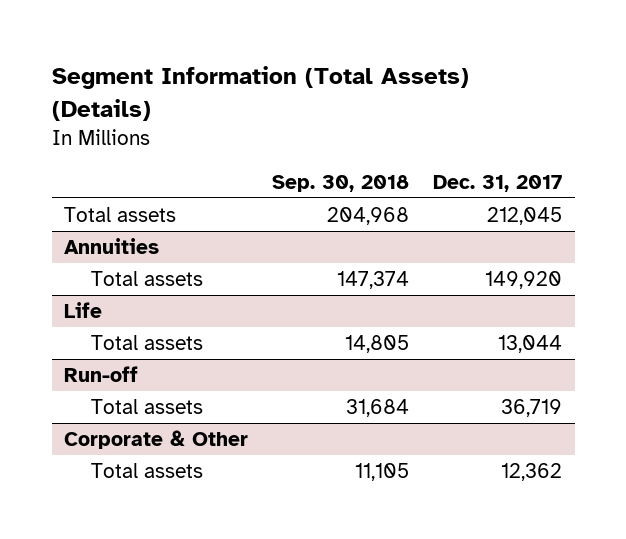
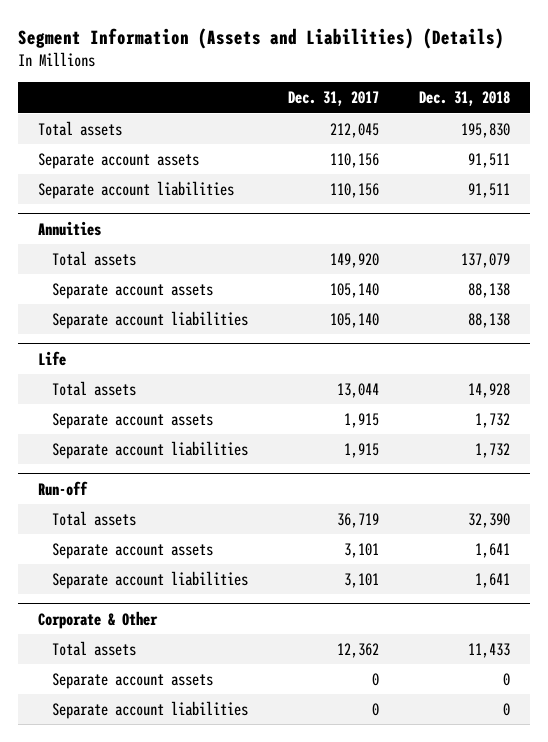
- Segment Information (Total Assets) (Details)
+ Segment Information (Assets and Liabilities) (Details)
- | Sep. 30, 2018 | Dec. 31, 2017
+ | Dec. 31, 2017 | Dec. 31, 2018
+ Separate account assets | 110,156 | 91,511
+ Separate account liabilities | 110,156 | 91,511
@ Annuities
+ Separate account assets | 105,140 | 88,138
+ Separate account liabilities | 105,140 | 88,138
@ Life
+ Separate account assets | 1,915 | 1,732
+ Separate account liabilities | 1,915 | 1,732
@ Run-off
+ Separate account assets | 3,101 | 1,641
+ Separate account liabilities | 3,101 | 1,641
@ Corporate & Other
+ Separate account assets | 0 | 0
+ Separate account liabilities | 0 | 0

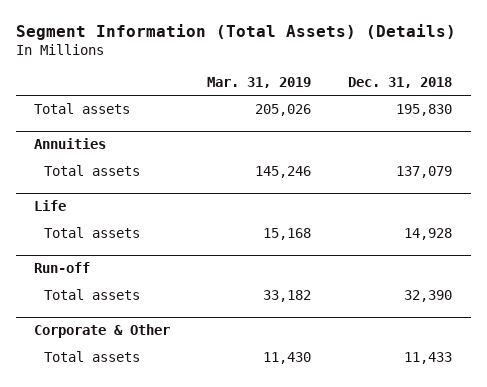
- Segment Information (Assets and Liabilities) (Details)
+ Segment Information (Total Assets) (Details)
- | Dec. 31, 2017 | Dec. 31, 2018
+ | Mar. 31, 2019 | Dec. 31, 2018
- Separate account assets | 110,156 | 91,511
- Separate account liabilities | 110,156 | 91,511
@ Annuities
- Separate account assets | 105,140 | 88,138
- Separate account liabilities | 105,140 | 88,138
@ Life
- Separate account assets | 1,915 | 1,732
- Separate account liabilities | 1,915 | 1,732
@ Run-off
- Separate account assets | 3,101 | 1,641
- Separate account liabilities | 3,101 | 1,641
@ Corporate & Other
- Separate account assets | 0 | 0
- Separate account liabilities | 0 | 0

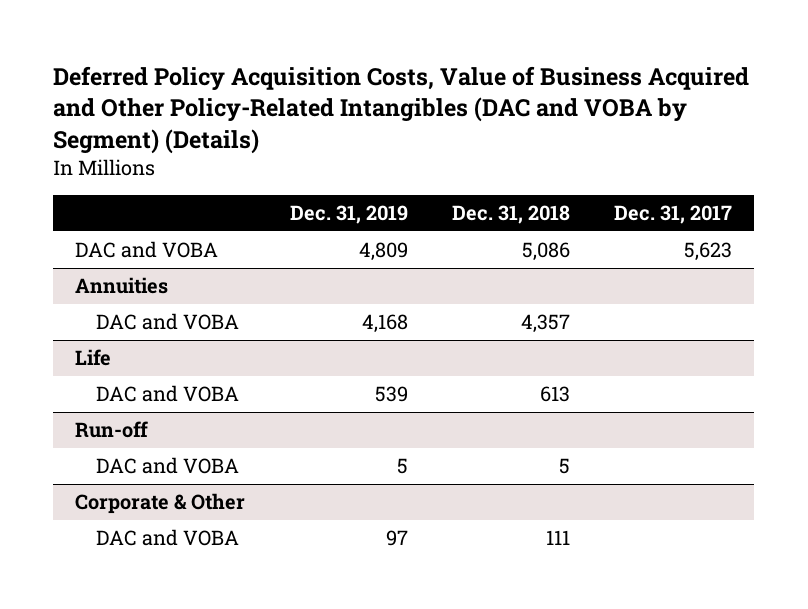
- Segment Information (Total Assets) (Details)
+ Deferred Policy Acquisition Costs, Value of Business Acquired and Other Policy-Related Intangibles (DAC and VOBA by Segment) (Details)
- | Mar. 31, 2019 | Dec. 31, 2018
+ | Dec. 31, 2019 | Dec. 31, 2018 | Dec. 31, 2017
- Total assets | 205,026 | 195,830
+ DAC and VOBA | 4,809 | 5,086 | 5,623
@ Annuities
- Total assets | 145,246 | 137,079
+ DAC and VOBA | 4,168 | 4,357 |
@ Life
- Total assets | 15,168 | 14,928
+ DAC and VOBA | 539 | 613 |
@ Run-off
- Total assets | 33,182 | 32,390
+ DAC and VOBA | 5 | 5 |
@ Corporate & Other
- Total assets | 11,430 | 11,433
+ DAC and VOBA | 97 | 111 |

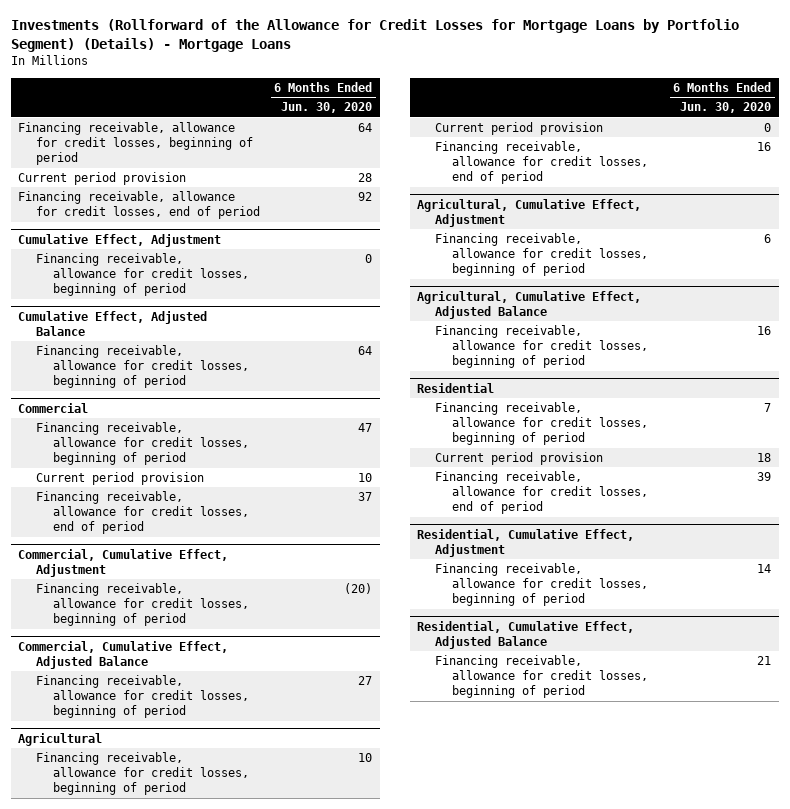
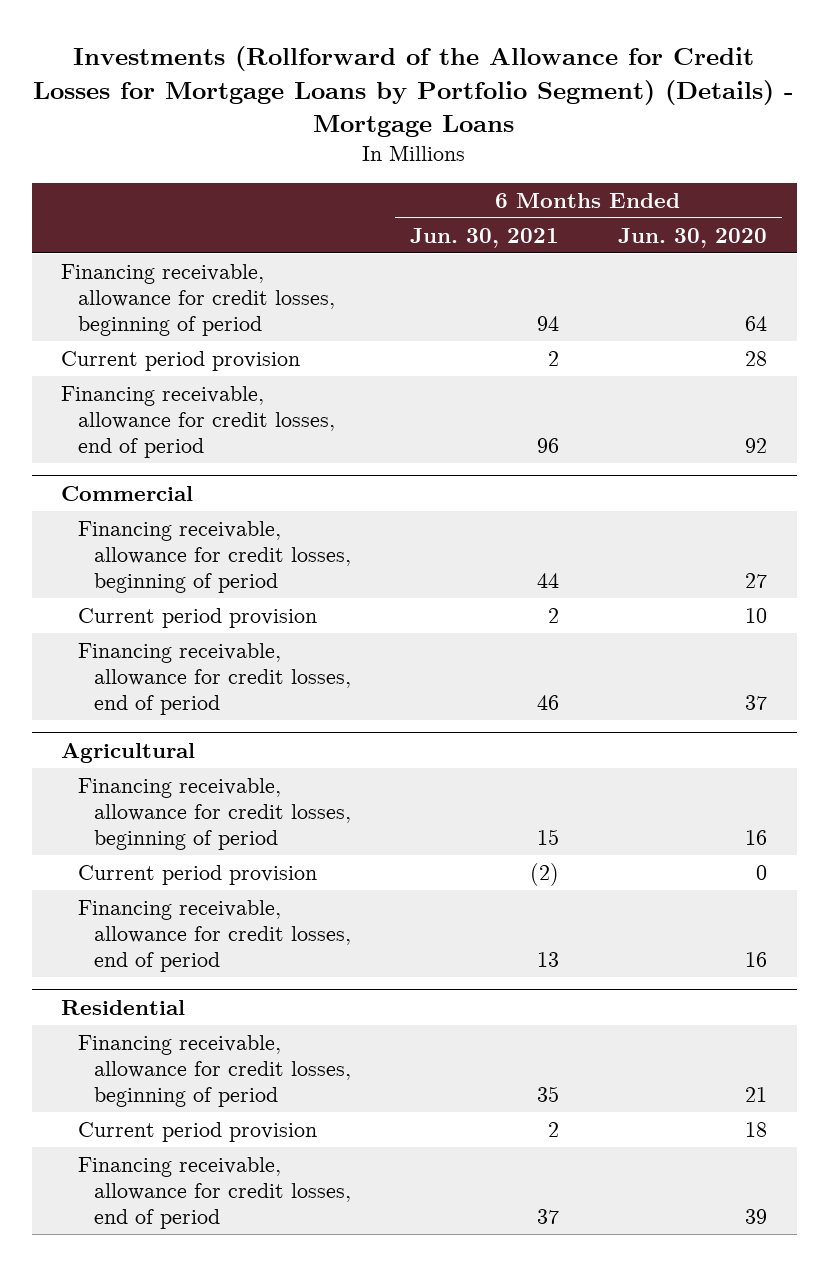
- | 6 Months Ended Jun. 30, 2020
+ | 6 Months Ended Jun. 30, 2021 | 6 Months Ended Jun. 30, 2020
- Cumulative Effect, Adjustment
- Financing receivable, allowance for credit losses, beginning of period | 0
- Cumulative Effect, Adjusted Balance
- Financing receivable, allowance for credit losses, beginning of period | 64
@ Commercial
- Financing receivable, allowance for credit losses, beginning of period | 47
+ Financing receivable, allowance for credit losses, beginning of period | 44 | 27
- Commercial, Cumulative Effect, Adjustment
- Financing receivable, allowance for credit losses, beginning of period | (20)
- Commercial, Cumulative Effect, Adjusted Balance
- Financing receivable, allowance for credit losses, beginning of period | 27
@ Agricultural
- Financing receivable, allowance for credit losses, beginning of period | 10
+ Financing receivable, allowance for credit losses, beginning of period | 15 | 16
- Agricultural, Cumulative Effect, Adjustment
- Financing receivable, allowance for credit losses, beginning of period | 6
- Agricultural, Cumulative Effect, Adjusted Balance
- Financing receivable, allowance for credit losses, beginning of period | 16
@ Residential
- Financing receivable, allowance for credit losses, beginning of period | 7
+ Financing receivable, allowance for credit losses, beginning of period | 35 | 21
- Residential, Cumulative Effect, Adjustment
- Financing receivable, allowance for credit losses, beginning of period | 14
- Residential, Cumulative Effect, Adjusted Balance
- Financing receivable, allowance for credit losses, beginning of period | 21

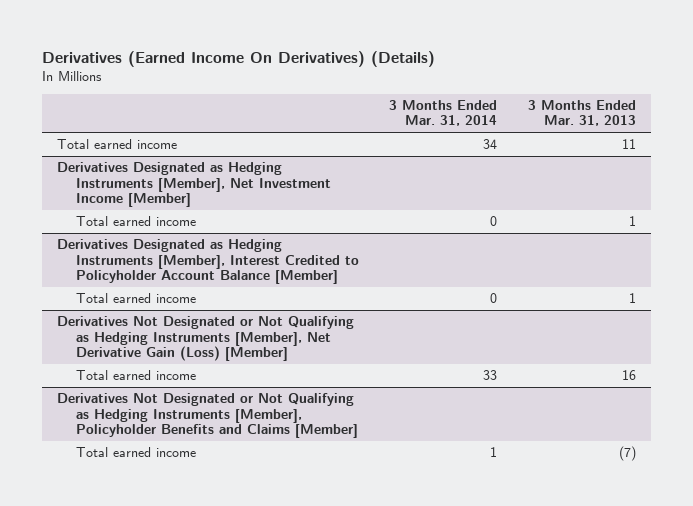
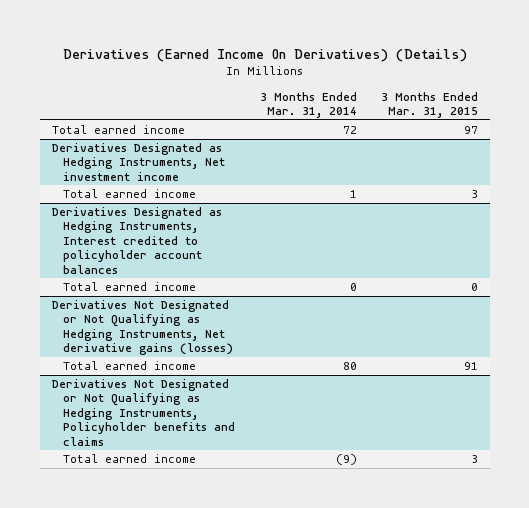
- | 3 Months Ended Mar. 31, 2014 | 3 Months Ended Mar. 31, 2013
+ | 3 Months Ended Mar. 31, 2014 | 3 Months Ended Mar. 31, 2015
- Total earned income | 34 | 11
- Derivatives Designated as Hedging Instruments [Member], Net Investment Income [Member]
- Total earned income | 0 | 1
- Derivatives Designated as Hedging Instruments [Member], Interest Credited to Policyholder Account Balance [Member]
- Total earned income | 0 | 1
- Derivatives Not Designated or Not Qualifying as Hedging Instruments [Member], Net Derivative Gain (Loss) [Member]
- Total earned income | 33 | 16
- Derivatives Not Designated or Not Qualifying as Hedging Instruments [Member], Policyholder Benefits and Claims [Member]
+ Total earned income | 72 | 97
+ Derivatives Designated as Hedging Instruments, Net investment income
+ Derivatives Designated as Hedging Instruments, Interest credited to policyholder account balances
+ Total earned income | 0 | 0
+ Derivatives Not Designated or Not Qualifying as Hedging Instruments, Net derivative gains (losses)
+ Total earned income | 80 | 91
+ Derivatives Not Designated or Not Qualifying as Hedging Instruments, Policyholder benefits and claims
+ Total earned income | (9) | 3

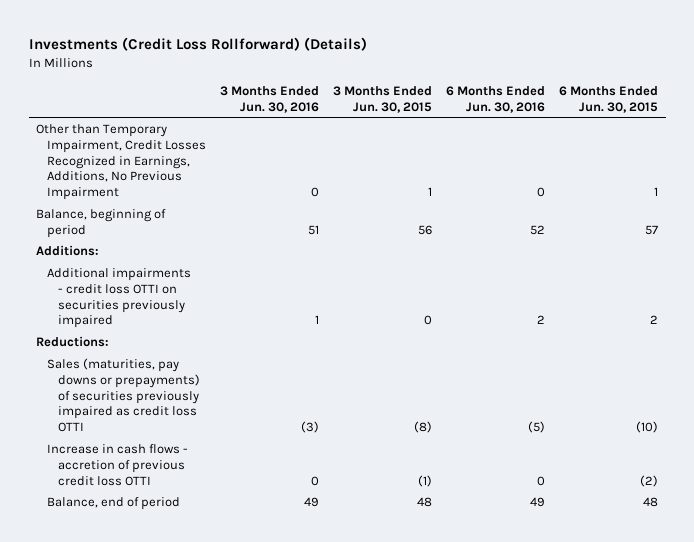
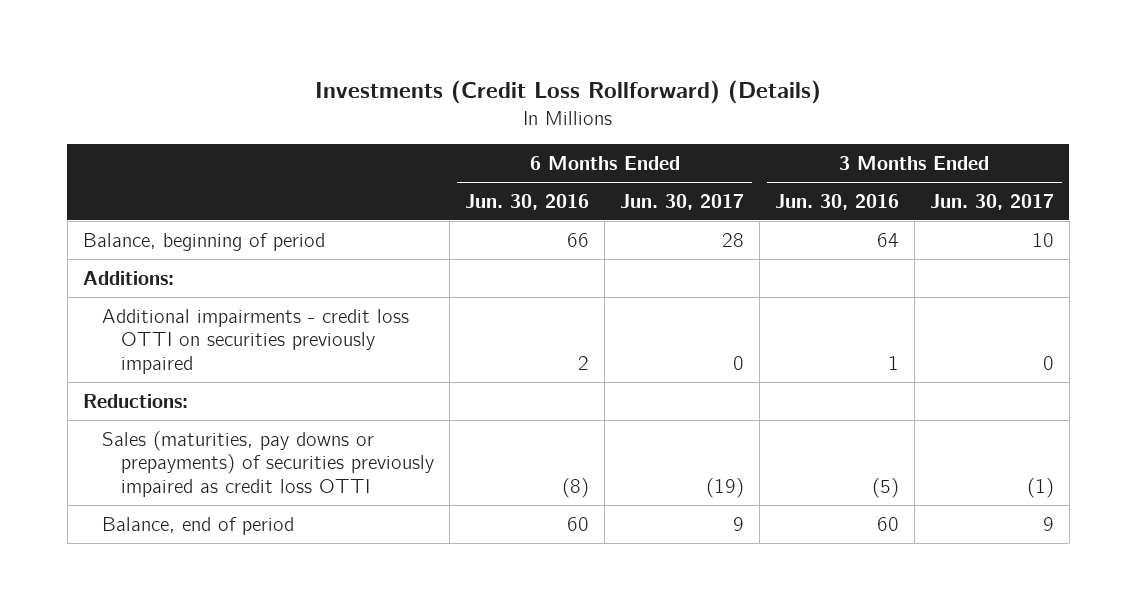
- | 3 Months Ended Jun. 30, 2016 | 3 Months Ended Jun. 30, 2015 | 6 Months Ended Jun. 30, 2016 | 6 Months Ended Jun. 30, 2015
+ | 6 Months Ended Jun. 30, 2016 | 6 Months Ended Jun. 30, 2017 | 3 Months Ended Jun. 30, 2016 | 3 Months Ended Jun. 30, 2017
- Other than Temporary Impairment, Credit Losses Recognized in Earnings, Additions, No Previous Impairment | 0 | 1 | 0 | 1
- Balance, beginning of period | 51 | 56 | 52 | 57
+ Balance, beginning of period | 66 | 28 | 64 | 10
- Sales (maturities, pay downs or prepayments) of securities previously impaired as credit loss OTTI | (3) | (8) | (5) | (10)
- Increase in cash flows - accretion of previous credit loss OTTI | 0 | (1) | 0 | (2)
- Balance, end of period | 49 | 48 | 49 | 48
+ Sales (maturities, pay downs or prepayments) of securities previously impaired as credit loss OTTI | (8) | (19) | (5) | (1)
+ Balance, end of period | 60 | 9 | 60 | 9

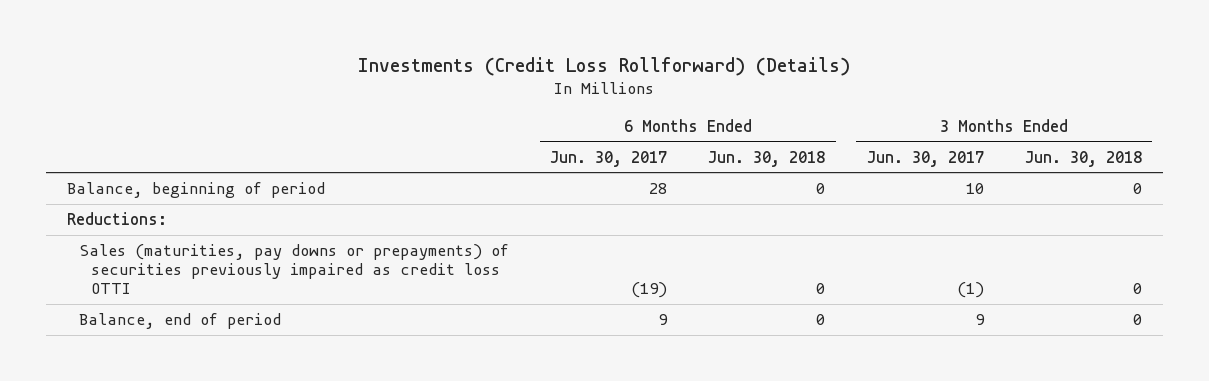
- | 6 Months Ended Jun. 30, 2016 | 6 Months Ended Jun. 30, 2017 | 3 Months Ended Jun. 30, 2016 | 3 Months Ended Jun. 30, 2017
+ | 6 Months Ended Jun. 30, 2017 | 6 Months Ended Jun. 30, 2018 | 3 Months Ended Jun. 30, 2017 | 3 Months Ended Jun. 30, 2018
- Additions:
- Additional impairments - credit loss OTTI on securities previously impaired | 2 | 0 | 1 | 0

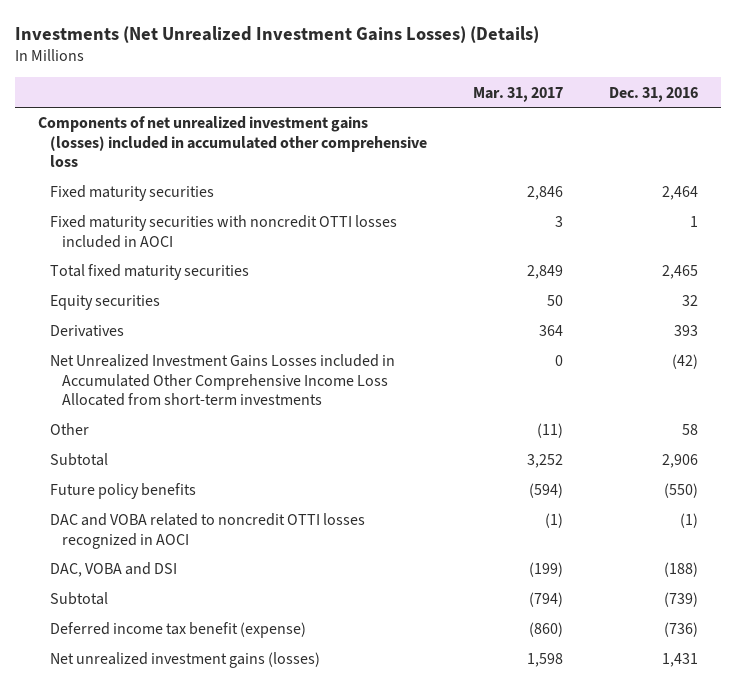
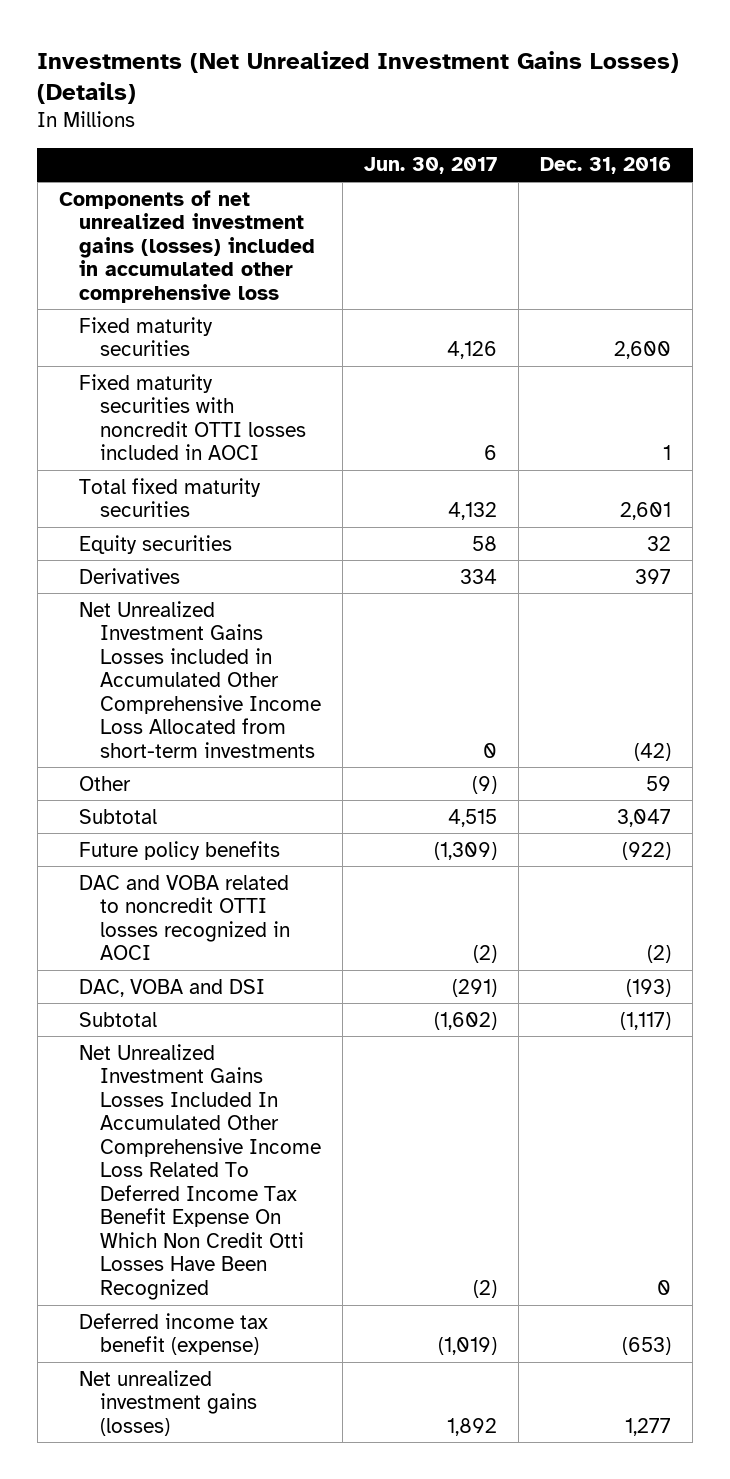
- | Mar. 31, 2017 | Dec. 31, 2016
+ | Jun. 30, 2017 | Dec. 31, 2016
- Fixed maturity securities | 2,846 | 2,464
+ Fixed maturity securities | 4,126 | 2,600
- Total fixed maturity securities | 2,849 | 2,465
+ Total fixed maturity securities | 4,132 | 2,601
- Derivatives | 364 | 393
+ Derivatives | 334 | 397
- Other | (11) | 58
- Subtotal | 3,252 | 2,906
- Future policy benefits | (594) | (550)
- DAC and VOBA related to noncredit OTTI losses recognized in AOCI | (1) | (1)
- DAC, VOBA and DSI | (199) | (188)
- Subtotal | (794) | (739)
- Deferred income tax benefit (expense) | (860) | (736)
- Net unrealized investment gains (losses) | 1,598 | 1,431
+ Other | (9) | 59
+ Subtotal | 4,515 | 3,047
+ Future policy benefits | (1,309) | (922)
+ DAC and VOBA related to noncredit OTTI losses recognized in AOCI | (2) | (2)
+ DAC, VOBA and DSI | (291) | (193)
+ Subtotal | (1,602) | (1,117)
+ Net Unrealized Investment Gains Losses Included In Accumulated Other Comprehensive Income Loss Related To Deferred Income Tax Benefit Expense On Which Non Credit Otti Losses Have Been Recognized | (2) | 0
+ Deferred income tax benefit (expense) | (1,019) | (653)
+ Net unrealized investment gains (losses) | 1,892 | 1,277

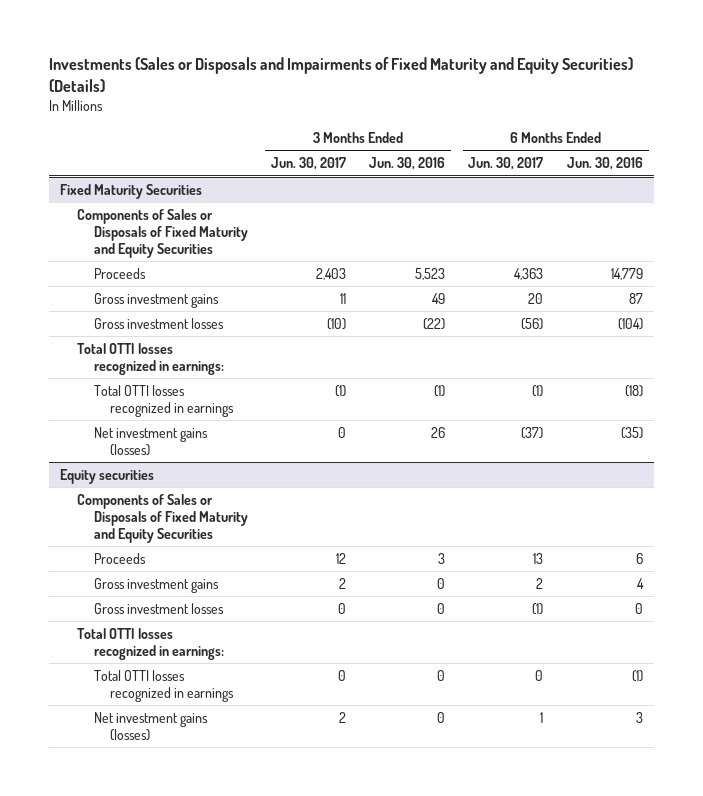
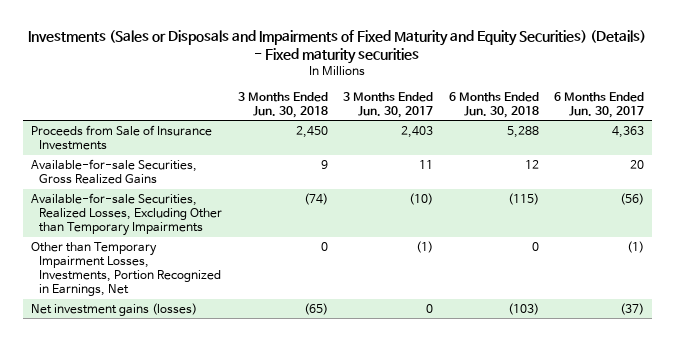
- Investments (Sales or Disposals and Impairments of Fixed Maturity and Equity Securities) (Details)
+ Investments (Sales or Disposals and Impairments of Fixed Maturity and Equity Securities) (Details) - Fixed maturity securities
- | 3 Months Ended Jun. 30, 2017 | 3 Months Ended Jun. 30, 2016 | 6 Months Ended Jun. 30, 2017 | 6 Months Ended Jun. 30, 2016
+ | 3 Months Ended Jun. 30, 2018 | 3 Months Ended Jun. 30, 2017 | 6 Months Ended Jun. 30, 2018 | 6 Months Ended Jun. 30, 2017
- Fixed Maturity Securities
- Components of Sales or Disposals of Fixed Maturity and Equity Securities
- Proceeds | 2,403 | 5,523 | 4,363 | 14,779
- Gross investment gains | 11 | 49 | 20 | 87
- Gross investment losses | (10) | (22) | (56) | (104)
- Total OTTI losses recognized in earnings:
- Total OTTI losses recognized in earnings | (1) | (1) | (1) | (18)
+ Proceeds from Sale of Insurance Investments | 2,450 | 2,403 | 5,288 | 4,363
+ Available-for-sale Securities, Gross Realized Gains | 9 | 11 | 12 | 20
+ Available-for-sale Securities, Realized Losses, Excluding Other than Temporary Impairments | (74) | (10) | (115) | (56)
+ Other than Temporary Impairment Losses, Investments, Portion Recognized in Earnings, Net | 0 | (1) | 0 | (1)
- Equity securities
- Components of Sales or Disposals of Fixed Maturity and Equity Securities
- Proceeds | 12 | 3 | 13 | 6
- Gross investment gains | 2 | 0 | 2 | 4
- Gross investment losses | 0 | 0 | (1) | 0
- Total OTTI losses recognized in earnings:
- Total OTTI losses recognized in earnings | 0 | 0 | 0 | (1)
- Net investment gains (losses) | 2 | 0 | 1 | 3

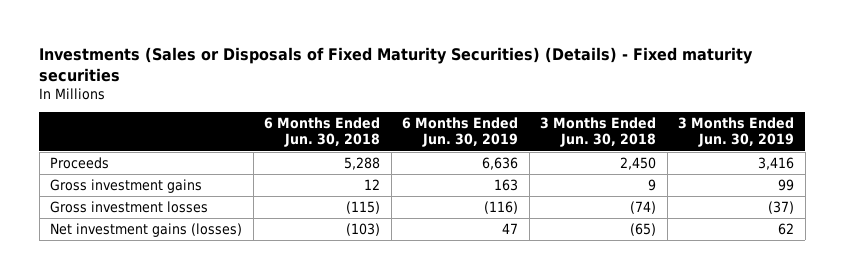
- Investments (Sales or Disposals and Impairments of Fixed Maturity and Equity Securities) (Details) - Fixed maturity securities
+ Investments (Sales or Disposals of Fixed Maturity Securities) (Details) - Fixed maturity securities
- | 3 Months Ended Jun. 30, 2018 | 3 Months Ended Jun. 30, 2017 | 6 Months Ended Jun. 30, 2018 | 6 Months Ended Jun. 30, 2017
+ | 6 Months Ended Jun. 30, 2018 | 6 Months Ended Jun. 30, 2019 | 3 Months Ended Jun. 30, 2018 | 3 Months Ended Jun. 30, 2019
- Proceeds from Sale of Insurance Investments | 2,450 | 2,403 | 5,288 | 4,363
- Available-for-sale Securities, Gross Realized Gains | 9 | 11 | 12 | 20
- Available-for-sale Securities, Realized Losses, Excluding Other than Temporary Impairments | (74) | (10) | (115) | (56)
- Other than Temporary Impairment Losses, Investments, Portion Recognized in Earnings, Net | 0 | (1) | 0 | (1)
+ Proceeds | 5,288 | 6,636 | 2,450 | 3,416
+ Gross investment gains | 12 | 163 | 9 | 99
+ Gross investment losses | (115) | (116) | (74) | (37)

